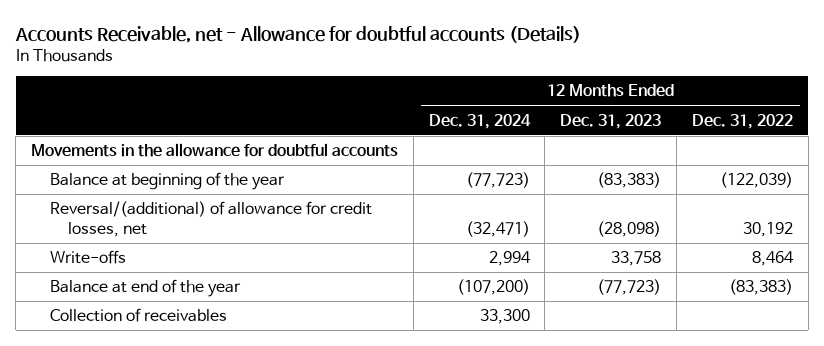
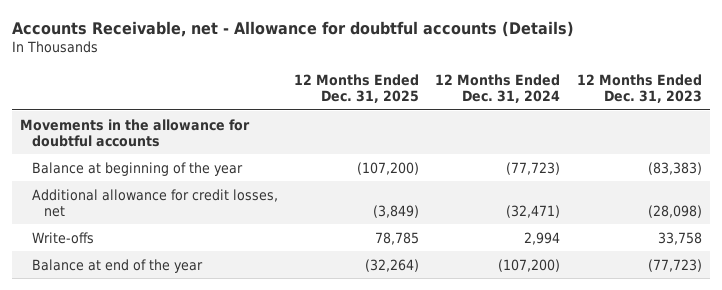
- | 12 Months Ended Dec. 31, 2024 | 12 Months Ended Dec. 31, 2023 | 12 Months Ended Dec. 31, 2022
+ | 12 Months Ended Dec. 31, 2025 | 12 Months Ended Dec. 31, 2024 | 12 Months Ended Dec. 31, 2023
- Reversal/(additional) of allowance for credit losses, net | (32,471) | (28,098) | 30,192
+ Additional allowance for credit losses, net | (3,849) | (32,471) | (28,098)
- Collection of receivables | 33,300 | |

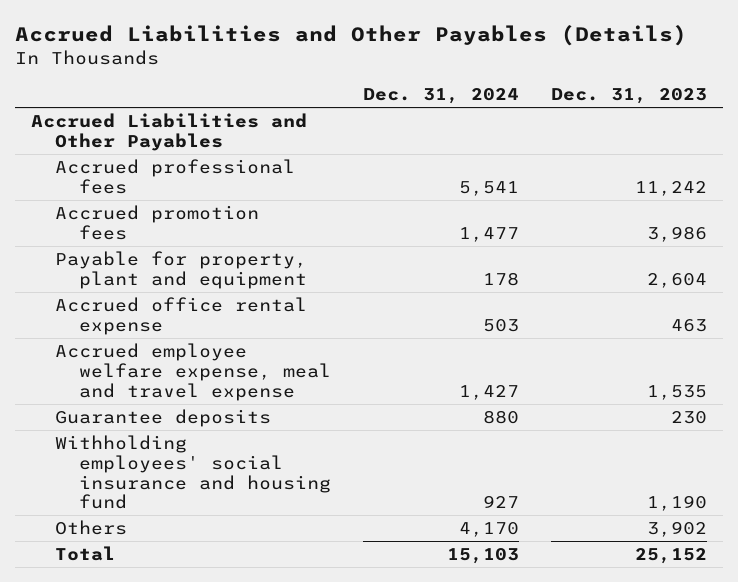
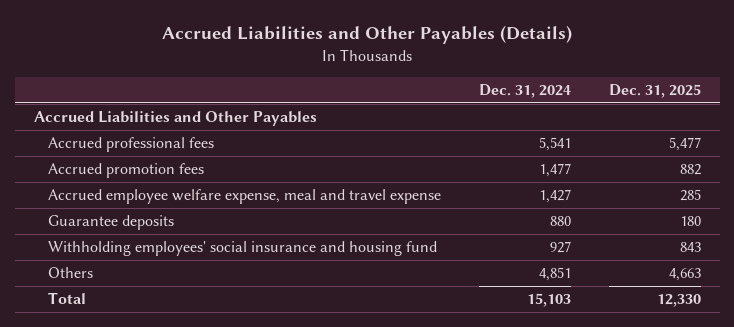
- | Dec. 31, 2024 | Dec. 31, 2023
+ | Dec. 31, 2024 | Dec. 31, 2025
- Payable for property, plant and equipment | 178 | 2,604
- Accrued office rental expense | 503 | 463
- Others | 4,170 | 3,902
+ Others | 4,851 | 4,663

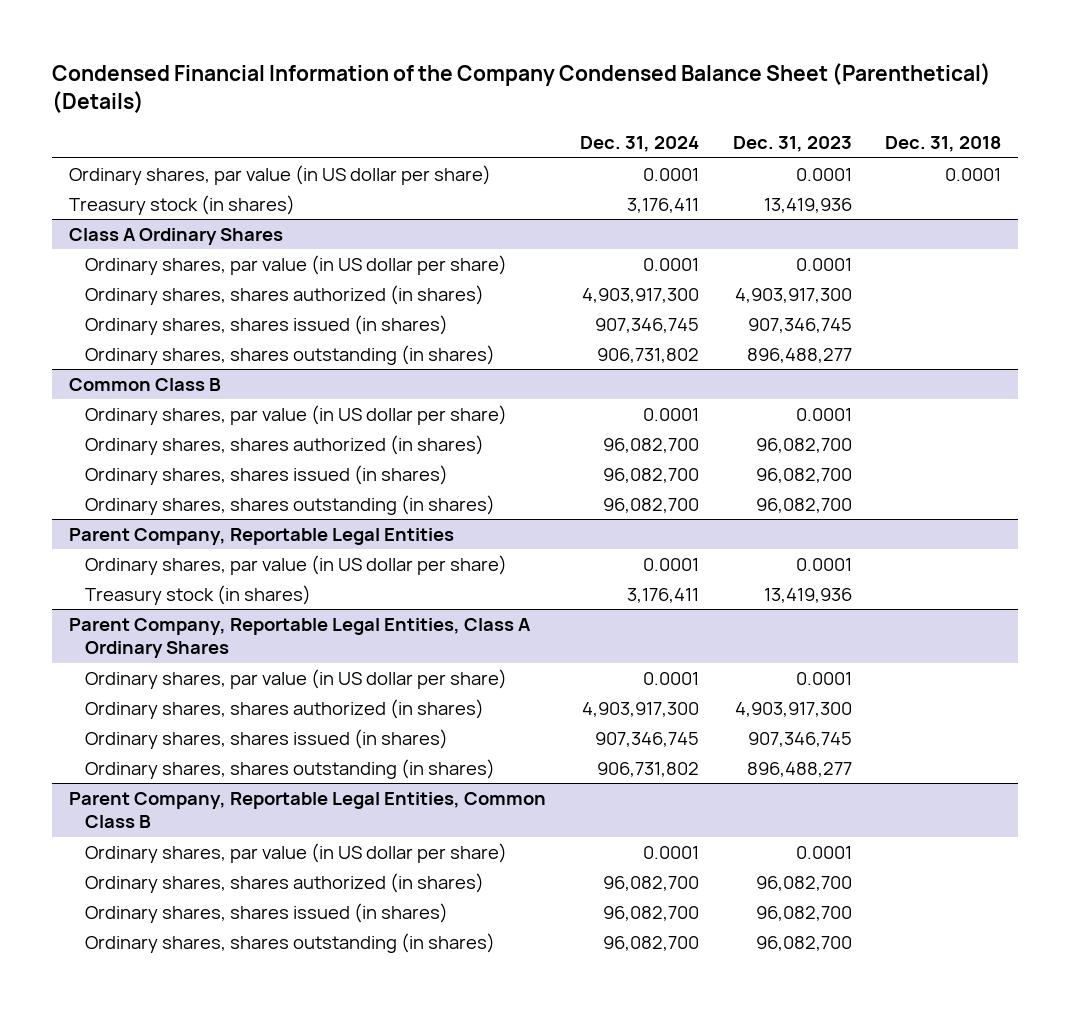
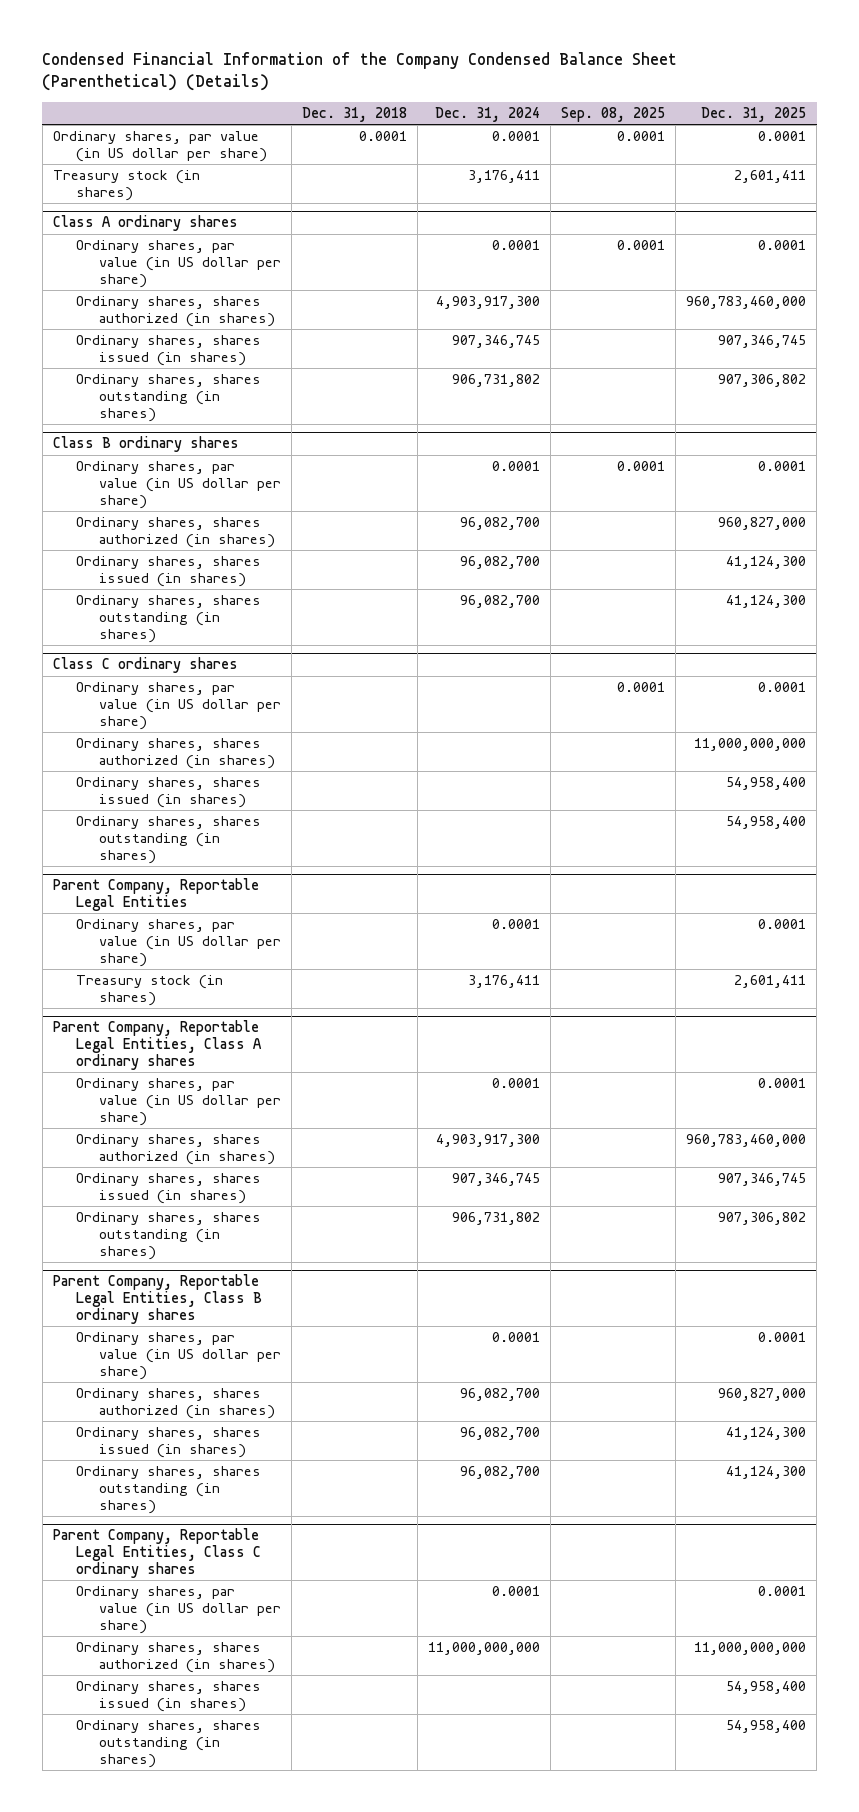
- | Dec. 31, 2024 | Dec. 31, 2023 | Dec. 31, 2018
+ | Dec. 31, 2018 | Dec. 31, 2024 | Sep. 08, 2025 | Dec. 31, 2025
- Class A Ordinary Shares
+ Class A ordinary shares
- Common Class B
+ Class B ordinary shares
+ Class C ordinary shares
+ Ordinary shares, par value (in US dollar per share) | | | 0.0001 | 0.0001
+ Ordinary shares, shares authorized (in shares) | | | | 11,000,000,000
+ Ordinary shares, shares issued (in shares) | | | | 54,958,400
+ Ordinary shares, shares outstanding (in shares) | | | | 54,958,400
- Parent Company, Reportable Legal Entities, Class A Ordinary Shares
+ Parent Company, Reportable Legal Entities, Class A ordinary shares
- Parent Company, Reportable Legal Entities, Common Class B
+ Parent Company, Reportable Legal Entities, Class B ordinary shares
+ Parent Company, Reportable Legal Entities, Class C ordinary shares
+ Ordinary shares, par value (in US dollar per share) | | 0.0001 | | 0.0001
+ Ordinary shares, shares authorized (in shares) | | 11,000,000,000 | | 11,000,000,000
+ Ordinary shares, shares issued (in shares) | | | | 54,958,400
+ Ordinary shares, shares outstanding (in shares) | | | | 54,958,400

